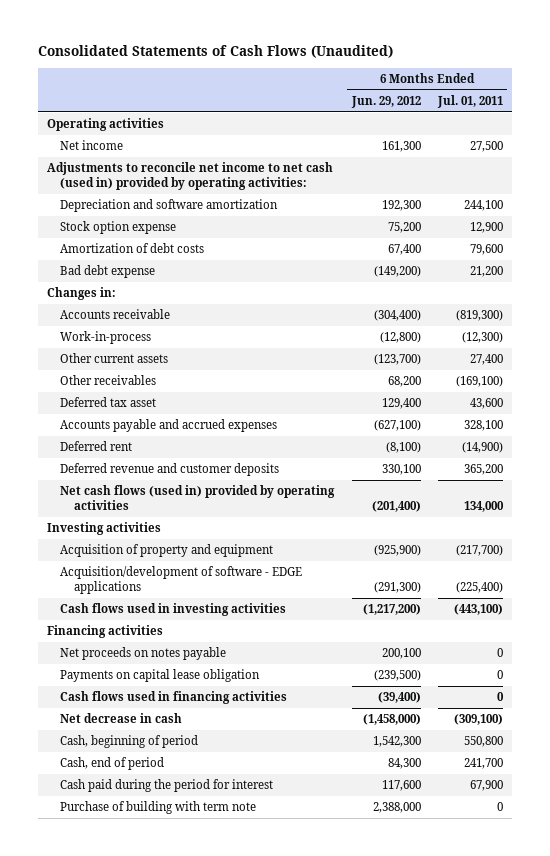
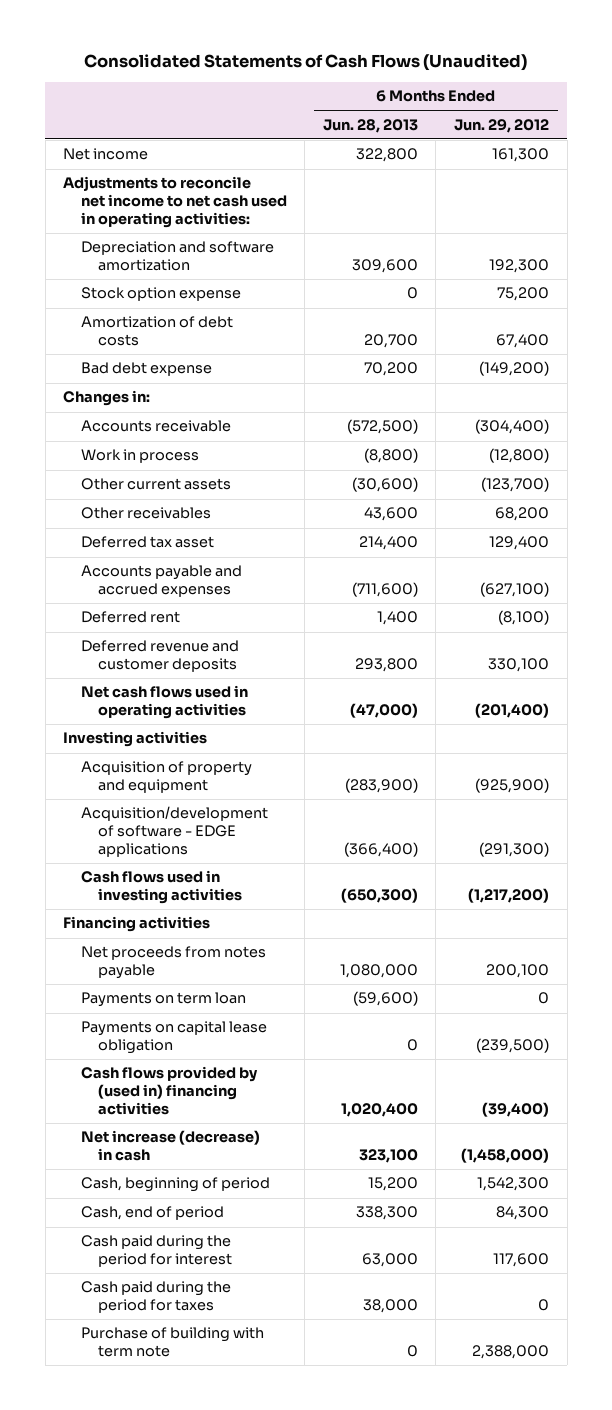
- | 6 Months Ended Jun. 29, 2012 | 6 Months Ended Jul. 01, 2011
+ | 6 Months Ended Jun. 28, 2013 | 6 Months Ended Jun. 29, 2012
- Operating activities
- Adjustments to reconcile net income to net cash (used in) provided by operating activities:
+ Adjustments to reconcile net income to net cash used in operating activities:
- Work-in-process | (12,800) | (12,300)
+ Work in process | (8,800) | (12,800)
- Net cash flows (used in) provided by operating activities | (201,400) | 134,000
+ Net cash flows used in operating activities | (47,000) | (201,400)
- Net proceeds on notes payable | 200,100 | 0
+ Net proceeds from notes payable | 1,080,000 | 200,100
+ Payments on term loan | (59,600) | 0
- Cash flows used in financing activities | (39,400) | 0
- Net decrease in cash | (1,458,000) | (309,100)
+ Cash flows provided by (used in) financing activities | 1,020,400 | (39,400)
+ Net increase (decrease) in cash | 323,100 | (1,458,000)
+ Cash paid during the period for taxes | 38,000 | 0

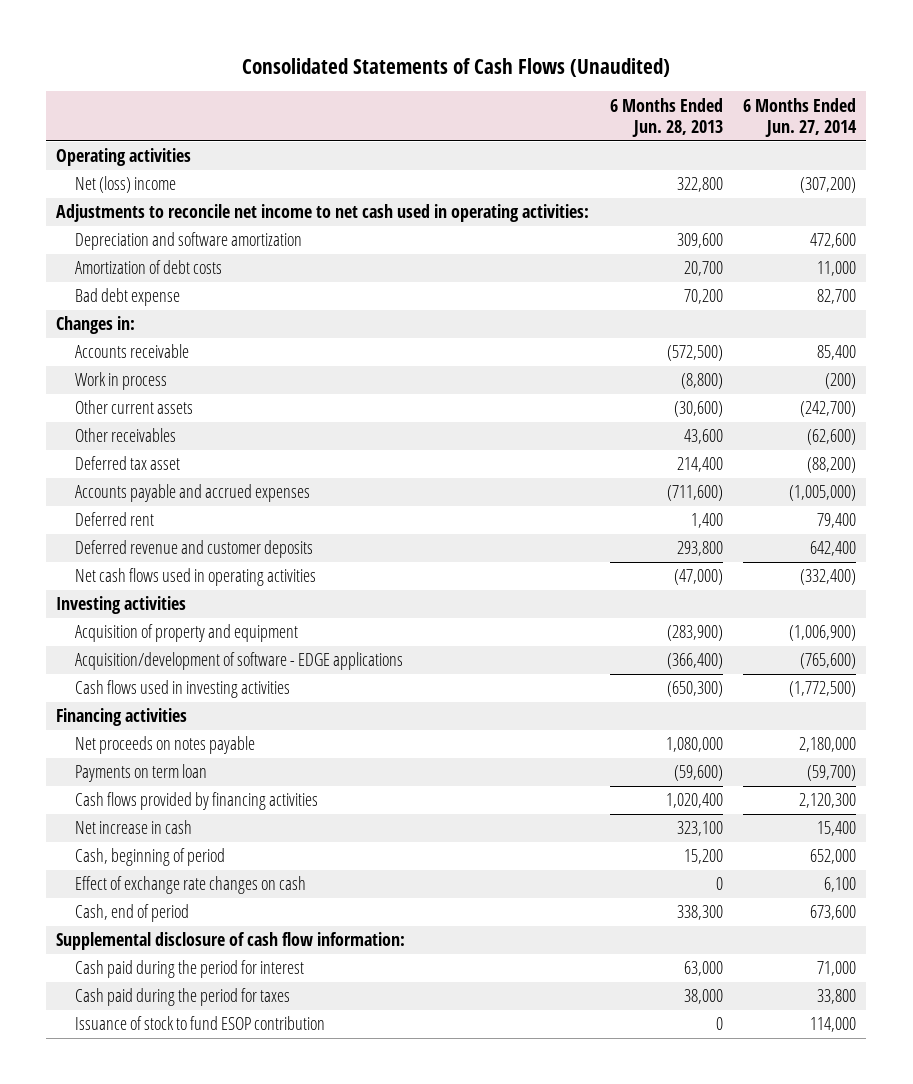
- | 6 Months Ended Jun. 28, 2013 | 6 Months Ended Jun. 29, 2012
+ | 6 Months Ended Jun. 28, 2013 | 6 Months Ended Jun. 27, 2014
- Net income | 322,800 | 161,300
+ Operating activities
+ Net (loss) income | 322,800 | (307,200)
- Stock option expense | 0 | 75,200
- Net proceeds from notes payable | 1,080,000 | 200,100
+ Net proceeds on notes payable | 1,080,000 | 2,180,000
- Payments on capital lease obligation | 0 | (239,500)
- Cash flows provided by (used in) financing activities | 1,020,400 | (39,400)
- Net increase (decrease) in cash | 323,100 | (1,458,000)
+ Cash flows provided by financing activities | 1,020,400 | 2,120,300
+ Net increase in cash | 323,100 | 15,400
+ Effect of exchange rate changes on cash | 0 | 6,100
+ Supplemental disclosure of cash flow information:
- Purchase of building with term note | 0 | 2,388,000
+ Issuance of stock to fund ESOP contribution | 0 | 114,000

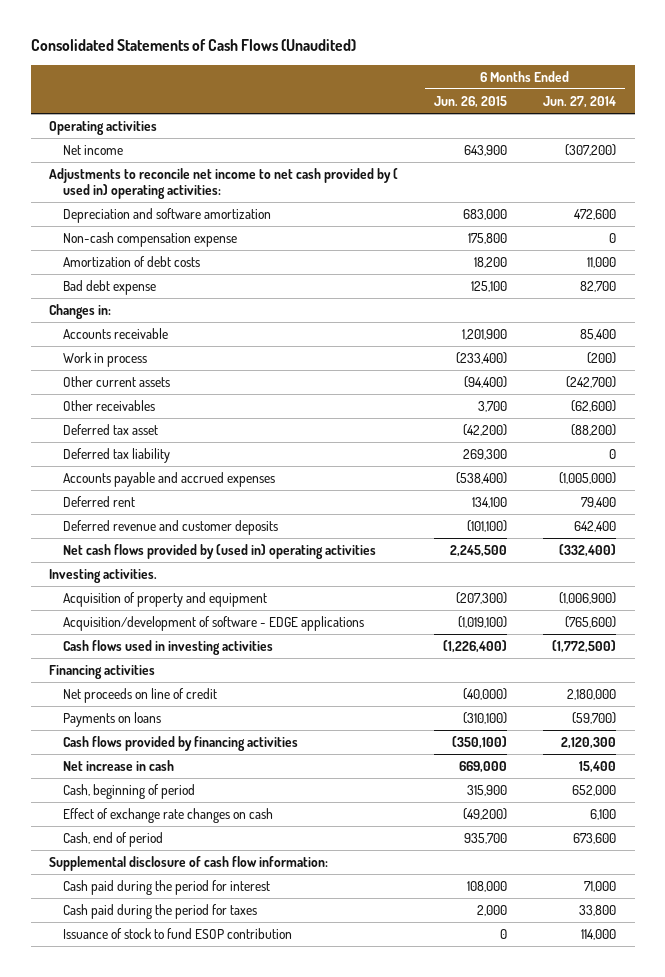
- | 6 Months Ended Jun. 28, 2013 | 6 Months Ended Jun. 27, 2014
+ | 6 Months Ended Jun. 26, 2015 | 6 Months Ended Jun. 27, 2014
- Net (loss) income | 322,800 | (307,200)
- Adjustments to reconcile net income to net cash used in operating activities:
+ Net income | 643,900 | (307,200)
+ Adjustments to reconcile net income to net cash provided by ( used in) operating activities:
+ Non-cash compensation expense | 175,800 | 0
+ Deferred tax liability | 269,300 | 0
- Net cash flows used in operating activities | (47,000) | (332,400)
- Investing activities
+ Net cash flows provided by (used in) operating activities | 2,245,500 | (332,400)
+ Investing activities.
- Net proceeds on notes payable | 1,080,000 | 2,180,000
- Payments on term loan | (59,600) | (59,700)
+ Net proceeds on line of credit | (40,000) | 2,180,000
+ Payments on loans | (310,100) | (59,700)

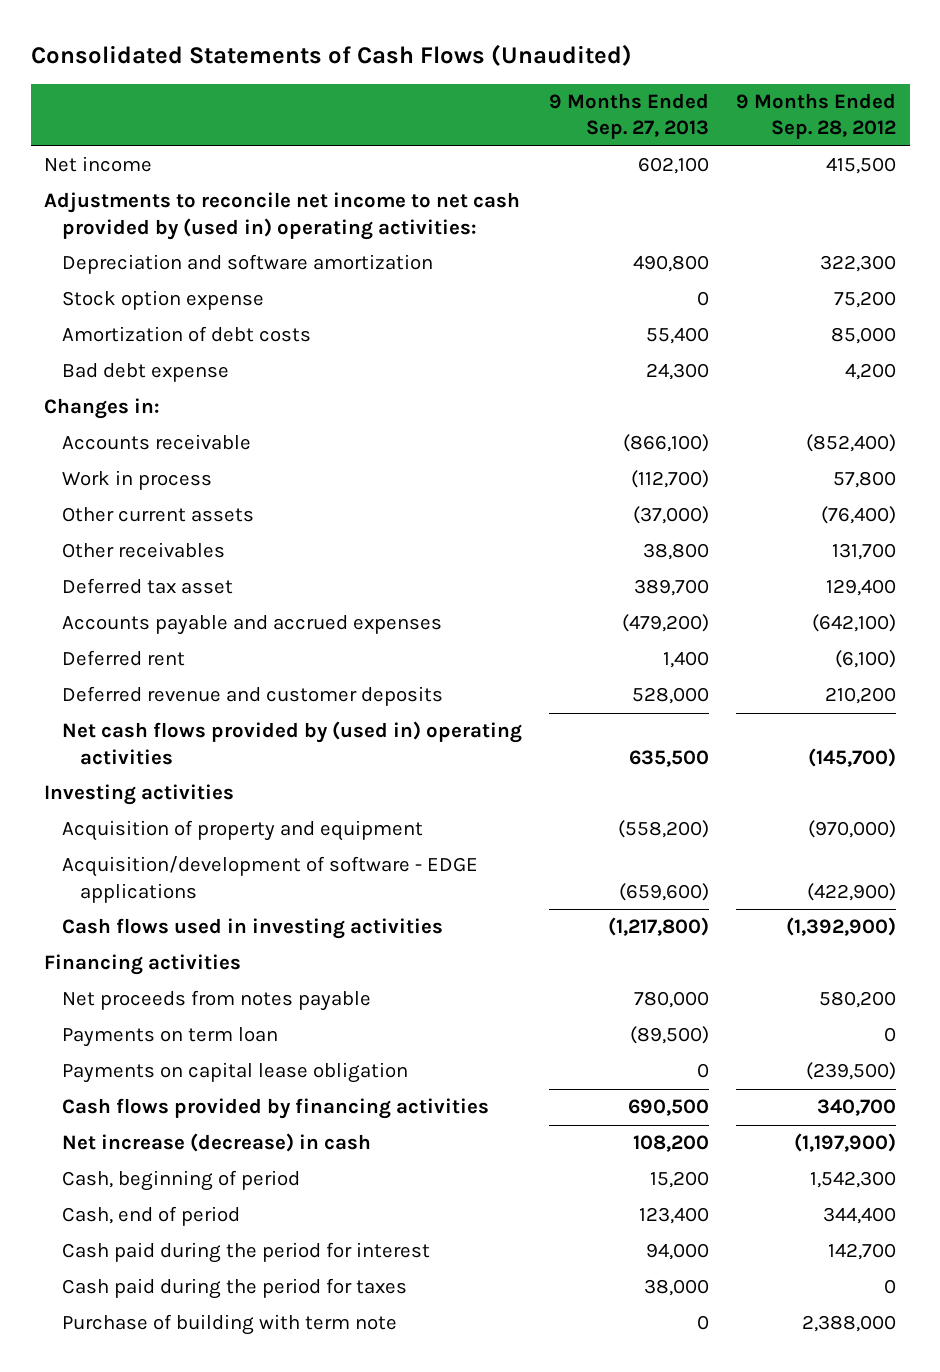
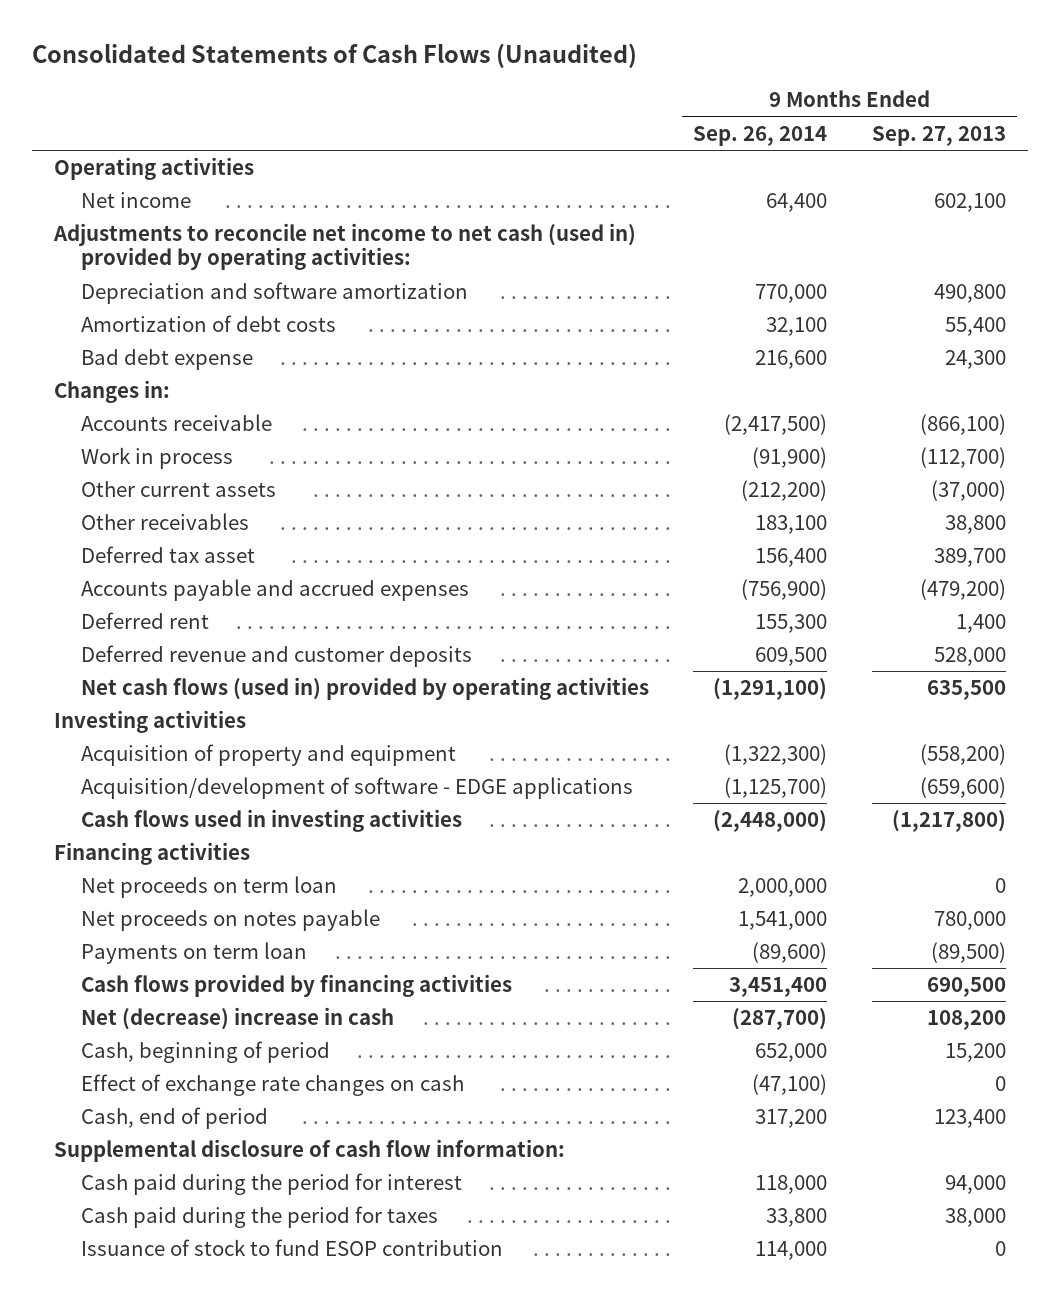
- | 9 Months Ended Sep. 27, 2013 | 9 Months Ended Sep. 28, 2012
+ | 9 Months Ended Sep. 26, 2014 | 9 Months Ended Sep. 27, 2013
+ Operating activities
- Adjustments to reconcile net income to net cash provided by (used in) operating activities:
+ Adjustments to reconcile net income to net cash (used in) provided by operating activities:
- Stock option expense | 0 | 75,200
- Net cash flows provided by (used in) operating activities | 635,500 | (145,700)
+ Net cash flows (used in) provided by operating activities | (1,291,100) | 635,500
- Net proceeds from notes payable | 780,000 | 580,200
+ Net proceeds on term loan | 2,000,000 | 0
+ Net proceeds on notes payable | 1,541,000 | 780,000
- Payments on capital lease obligation | 0 | (239,500)
- Net increase (decrease) in cash | 108,200 | (1,197,900)
+ Net (decrease) increase in cash | (287,700) | 108,200
+ Effect of exchange rate changes on cash | (47,100) | 0
+ Supplemental disclosure of cash flow information:
- Purchase of building with term note | 0 | 2,388,000
+ Issuance of stock to fund ESOP contribution | 114,000 | 0

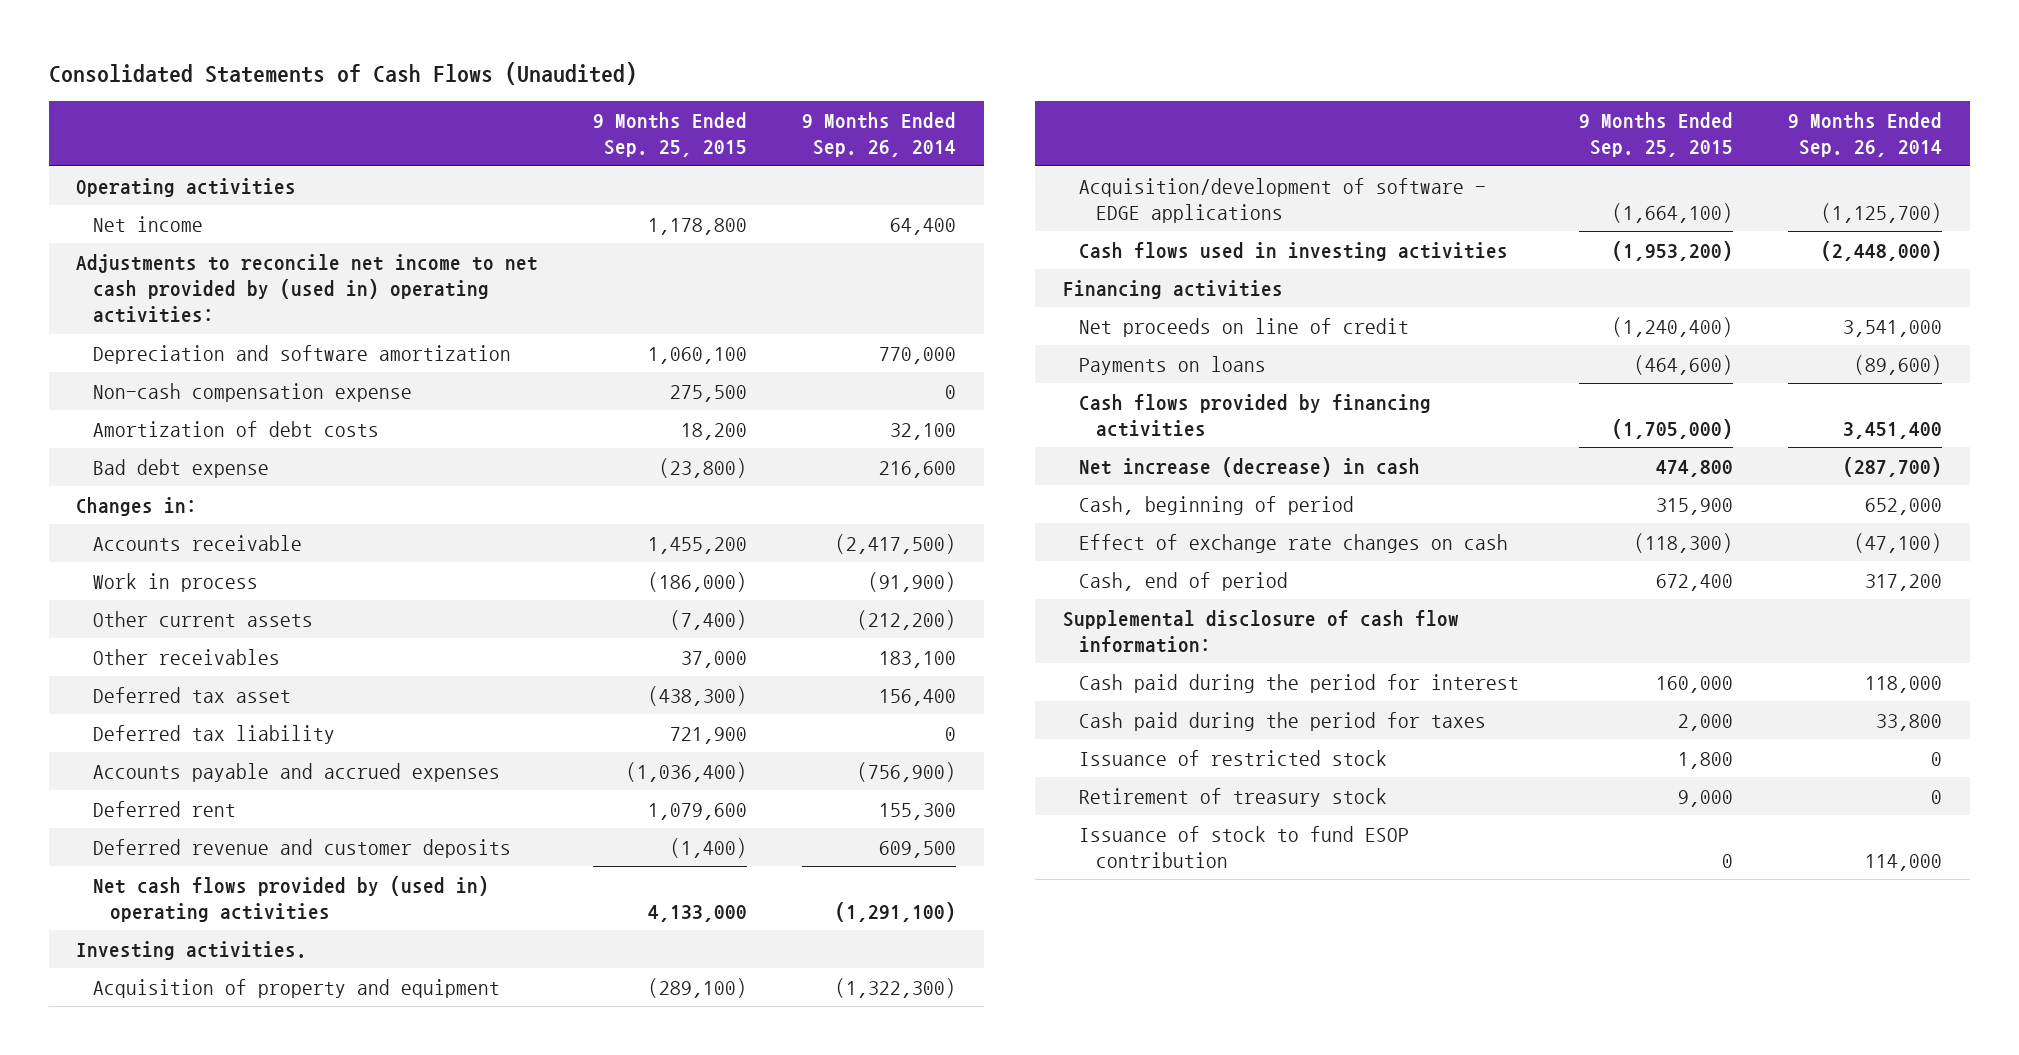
- | 9 Months Ended Sep. 26, 2014 | 9 Months Ended Sep. 27, 2013
+ | 9 Months Ended Sep. 25, 2015 | 9 Months Ended Sep. 26, 2014
- Adjustments to reconcile net income to net cash (used in) provided by operating activities:
+ Adjustments to reconcile net income to net cash provided by (used in) operating activities:
+ Non-cash compensation expense | 275,500 | 0
+ Deferred tax liability | 721,900 | 0
- Net cash flows (used in) provided by operating activities | (1,291,100) | 635,500
- Investing activities
+ Net cash flows provided by (used in) operating activities | 4,133,000 | (1,291,100)
+ Investing activities.
- Net proceeds on term loan | 2,000,000 | 0
- Net proceeds on notes payable | 1,541,000 | 780,000
- Payments on term loan | (89,600) | (89,500)
+ Net proceeds on line of credit | (1,240,400) | 3,541,000
+ Payments on loans | (464,600) | (89,600)
- Net (decrease) increase in cash | (287,700) | 108,200
+ Net increase (decrease) in cash | 474,800 | (287,700)
+ Issuance of restricted stock | 1,800 | 0
+ Retirement of treasury stock | 9,000 | 0

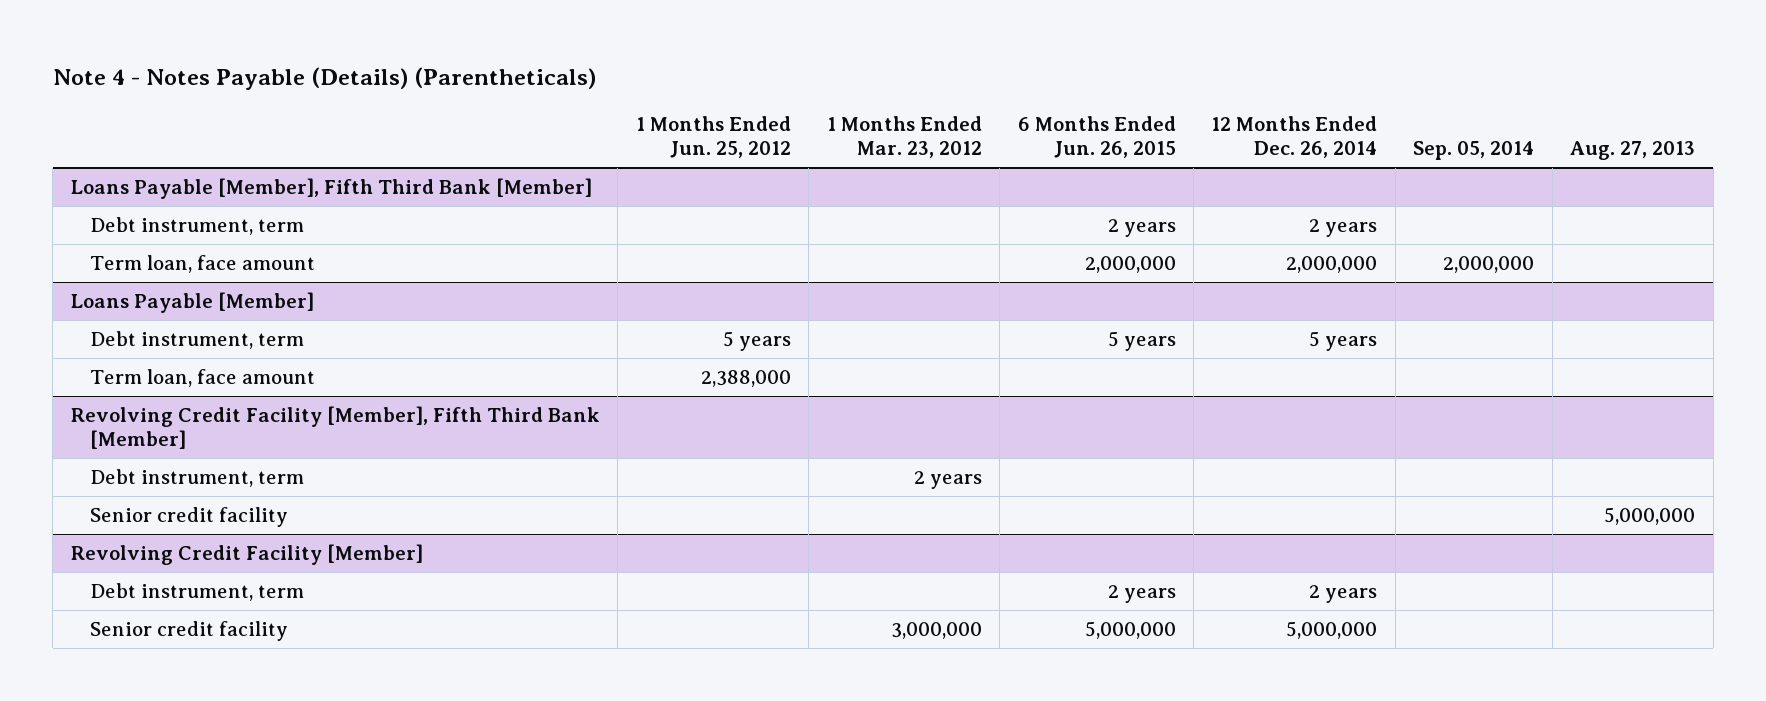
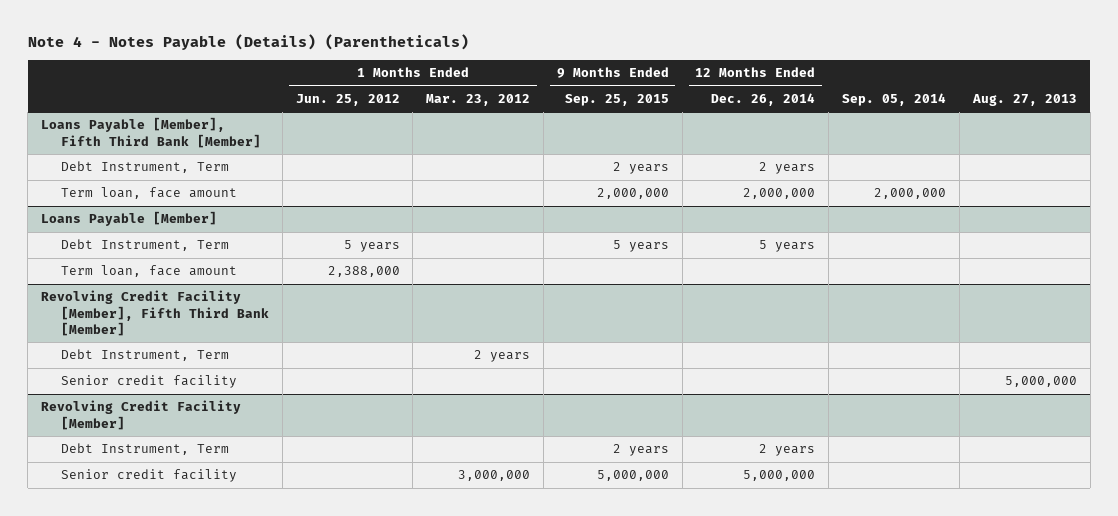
- | 1 Months Ended Jun. 25, 2012 | 1 Months Ended Mar. 23, 2012 | 6 Months Ended Jun. 26, 2015 | 12 Months Ended Dec. 26, 2014 | Sep. 05, 2014 | Aug. 27, 2013
+ | 1 Months Ended Jun. 25, 2012 | 1 Months Ended Mar. 23, 2012 | 9 Months Ended Sep. 25, 2015 | 12 Months Ended Dec. 26, 2014 | Sep. 05, 2014 | Aug. 27, 2013
@ Loans Payable [Member], Fifth Third Bank [Member]
- Debt instrument, term | | | 2 years | 2 years | |
+ Debt Instrument, Term | | | 2 years | 2 years | |
@ Loans Payable [Member]
- Debt instrument, term | 5 years | | 5 years | 5 years | |
+ Debt Instrument, Term | 5 years | | 5 years | 5 years | |
@ Revolving Credit Facility [Member], Fifth Third Bank [Member]
- Debt instrument, term | | 2 years | | | |
+ Debt Instrument, Term | | 2 years | | | |
@ Revolving Credit Facility [Member]
- Debt instrument, term | | | 2 years | 2 years | |
+ Debt Instrument, Term | | | 2 years | 2 years | |

